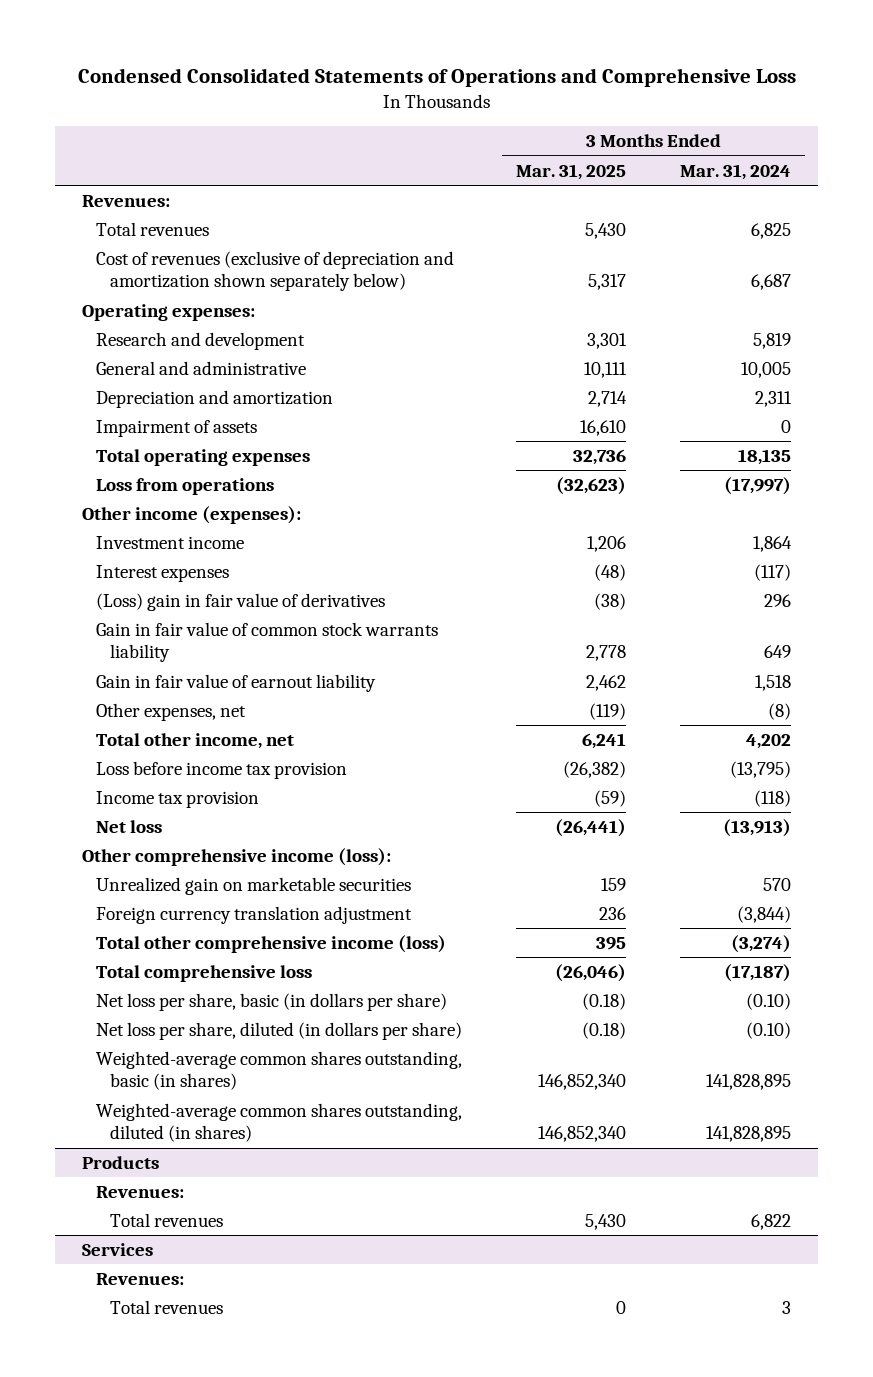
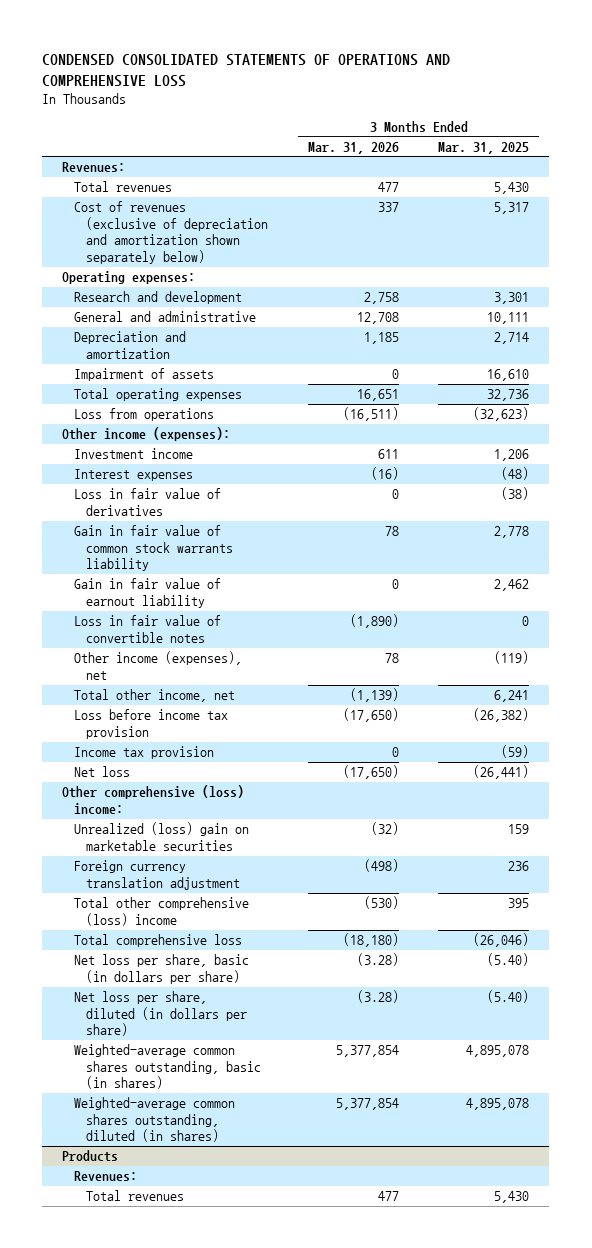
- Condensed Consolidated Statements of Operations and Comprehensive Loss
+ CONDENSED CONSOLIDATED STATEMENTS OF OPERATIONS AND COMPREHENSIVE LOSS
- | 3 Months Ended Mar. 31, 2025 | 3 Months Ended Mar. 31, 2024
+ | 3 Months Ended Mar. 31, 2026 | 3 Months Ended Mar. 31, 2025
- (Loss) gain in fair value of derivatives | (38) | 296
+ Loss in fair value of derivatives | 0 | (38)
- Other expenses, net | (119) | (8)
+ Loss in fair value of convertible notes | (1,890) | 0
+ Other income (expenses), net | 78 | (119)
- Other comprehensive income (loss):
- Unrealized gain on marketable securities | 159 | 570
+ Other comprehensive (loss) income:
+ Unrealized (loss) gain on marketable securities | (32) | 159
- Total other comprehensive income (loss) | 395 | (3,274)
+ Total other comprehensive (loss) income | (530) | 395
- Net loss per share, basic (in dollars per share) | (0.18) | (0.10)
- Net loss per share, diluted (in dollars per share) | (0.18) | (0.10)
- Weighted-average common shares outstanding, basic (in shares) | 146,852,340 | 141,828,895
- Weighted-average common shares outstanding, diluted (in shares) | 146,852,340 | 141,828,895
+ Net loss per share, basic (in dollars per share) | (3.28) | (5.40)
+ Net loss per share, diluted (in dollars per share) | (3.28) | (5.40)
+ Weighted-average common shares outstanding, basic (in shares) | 5,377,854 | 4,895,078
+ Weighted-average common shares outstanding, diluted (in shares) | 5,377,854 | 4,895,078
- Services
- Revenues:
- Total revenues | 0 | 3

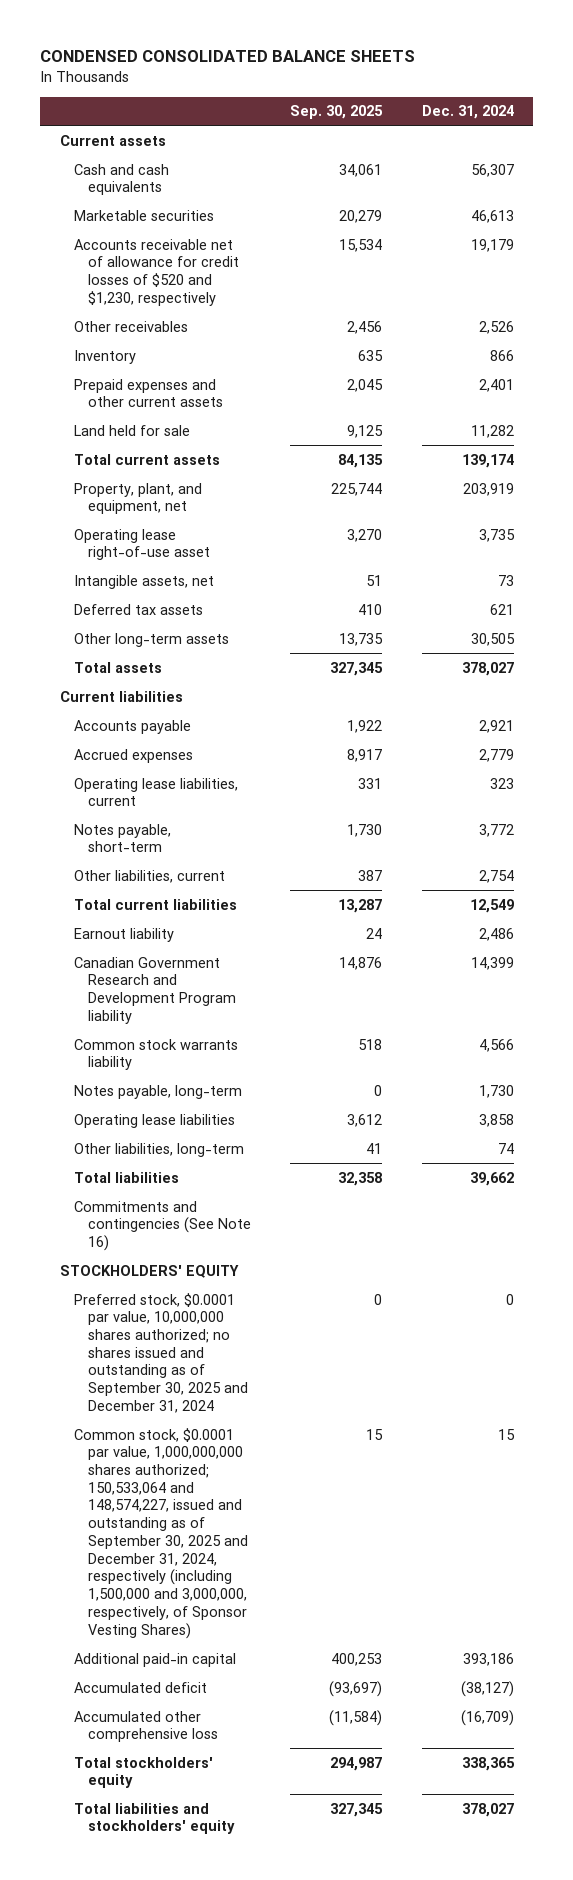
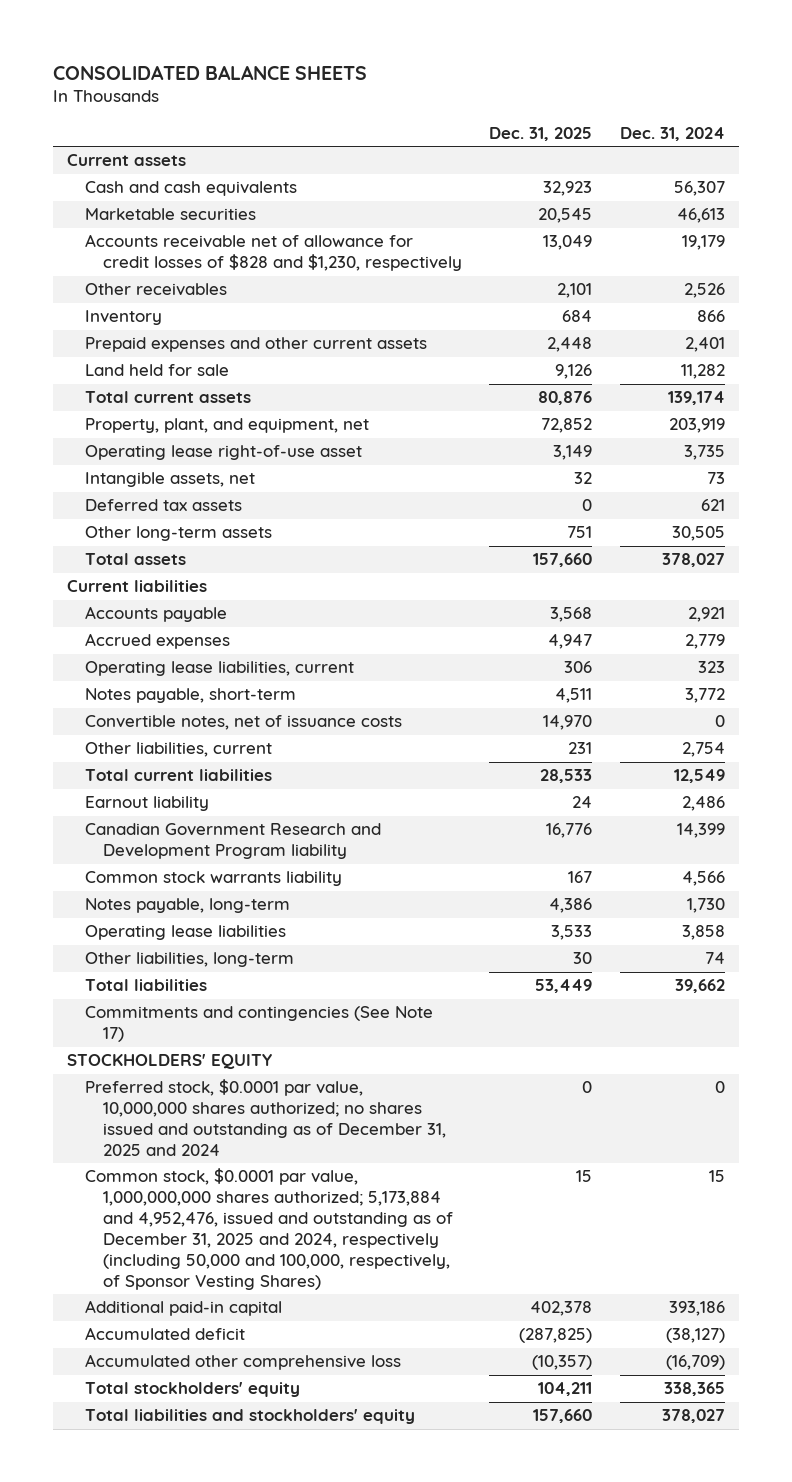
- CONDENSED CONSOLIDATED BALANCE SHEETS
+ CONSOLIDATED BALANCE SHEETS
- | Sep. 30, 2025 | Dec. 31, 2024
+ | Dec. 31, 2025 | Dec. 31, 2024
- Accounts receivable net of allowance for credit losses of $520 and $1,230, respectively | 15,534 | 19,179
+ Accounts receivable net of allowance for credit losses of $828 and $1,230, respectively | 13,049 | 19,179
+ Convertible notes, net of issuance costs | 14,970 | 0
- Commitments and contingencies (See Note 16)
+ Commitments and contingencies (See Note 17)
- Preferred stock, $0.0001 par value, 10,000,000 shares authorized; no shares issued and outstanding as of September 30, 2025 and December 31, 2024 | 0 | 0
- Common stock, $0.0001 par value, 1,000,000,000 shares authorized; 150,533,064 and 148,574,227, issued and outstanding as of September 30, 2025 and December 31, 2024, respectively (including 1,500,000 and 3,000,000, respectively, of Sponsor Vesting Shares) | 15 | 15
+ Preferred stock, $0.0001 par value, 10,000,000 shares authorized; no shares issued and outstanding as of December 31, 2025 and 2024 | 0 | 0
+ Common stock, $0.0001 par value, 1,000,000,000 shares authorized; 5,173,884 and 4,952,476, issued and outstanding as of December 31, 2025 and 2024, respectively (including 50,000 and 100,000, respectively, of Sponsor Vesting Shares) | 15 | 15

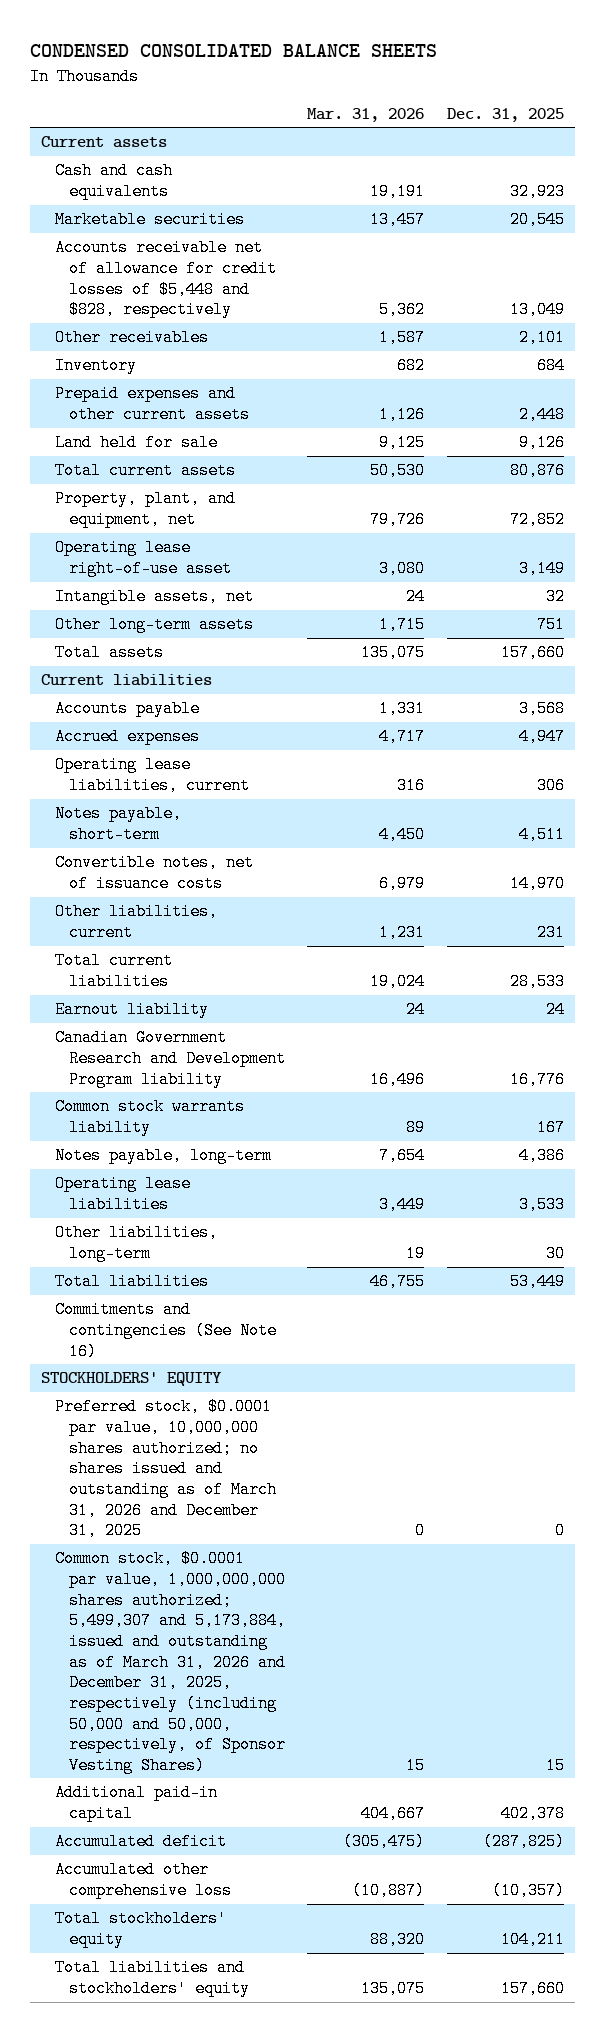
- CONSOLIDATED BALANCE SHEETS
+ CONDENSED CONSOLIDATED BALANCE SHEETS
- | Dec. 31, 2025 | Dec. 31, 2024
+ | Mar. 31, 2026 | Dec. 31, 2025
- Accounts receivable net of allowance for credit losses of $828 and $1,230, respectively | 13,049 | 19,179
+ Accounts receivable net of allowance for credit losses of $5,448 and $828, respectively | 5,362 | 13,049
- Deferred tax assets | 0 | 621
- Commitments and contingencies (See Note 17)
+ Commitments and contingencies (See Note 16)
- Preferred stock, $0.0001 par value, 10,000,000 shares authorized; no shares issued and outstanding as of December 31, 2025 and 2024 | 0 | 0
- Common stock, $0.0001 par value, 1,000,000,000 shares authorized; 5,173,884 and 4,952,476, issued and outstanding as of December 31, 2025 and 2024, respectively (including 50,000 and 100,000, respectively, of Sponsor Vesting Shares) | 15 | 15
+ Preferred stock, $0.0001 par value, 10,000,000 shares authorized; no shares issued and outstanding as of March 31, 2026 and December 31, 2025 | 0 | 0
+ Common stock, $0.0001 par value, 1,000,000,000 shares authorized; 5,499,307 and 5,173,884, issued and outstanding as of March 31, 2026 and December 31, 2025, respectively (including 50,000 and 50,000, respectively, of Sponsor Vesting Shares) | 15 | 15

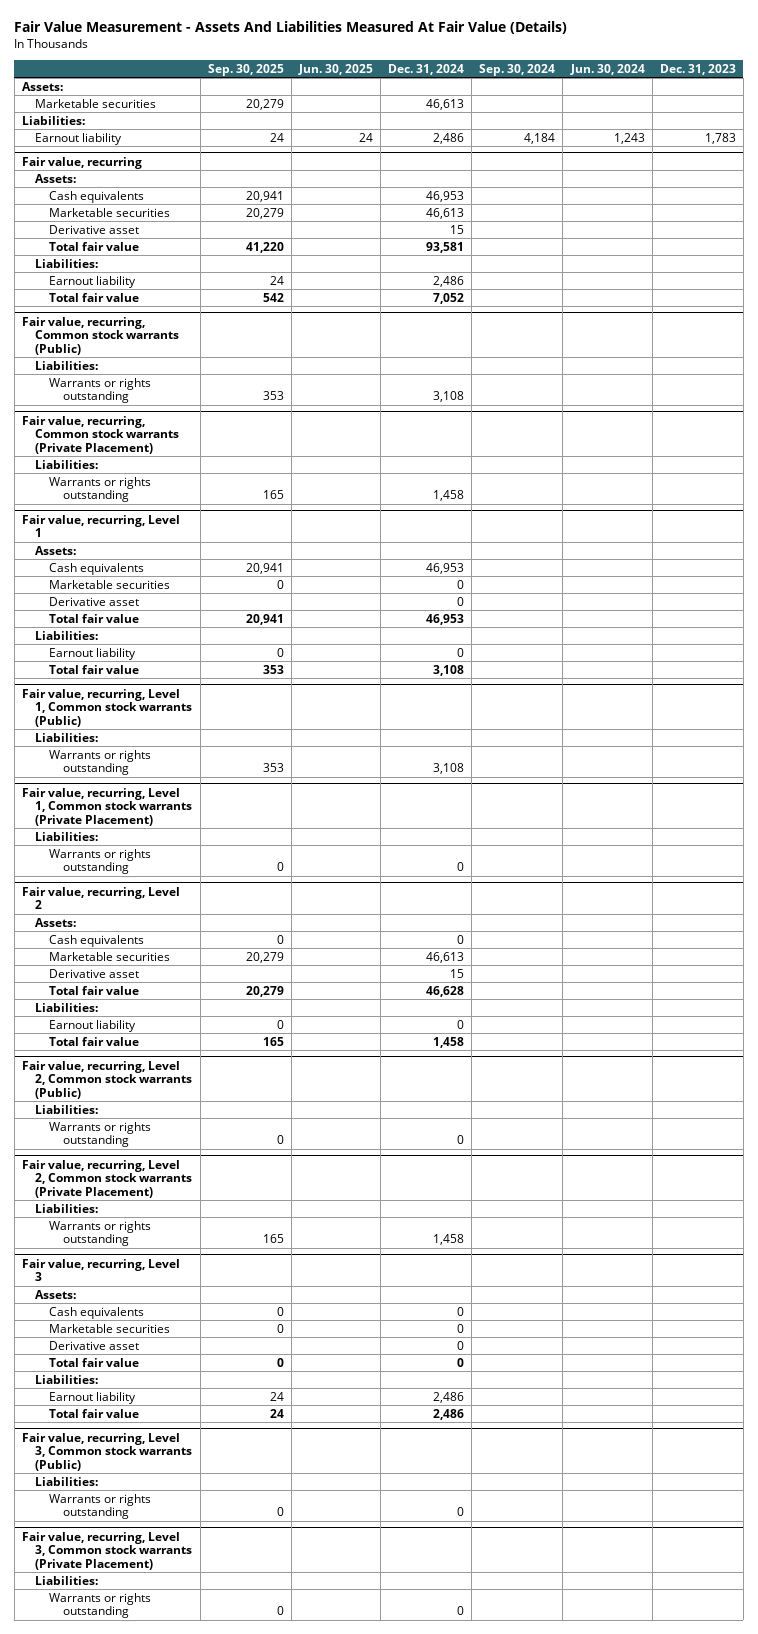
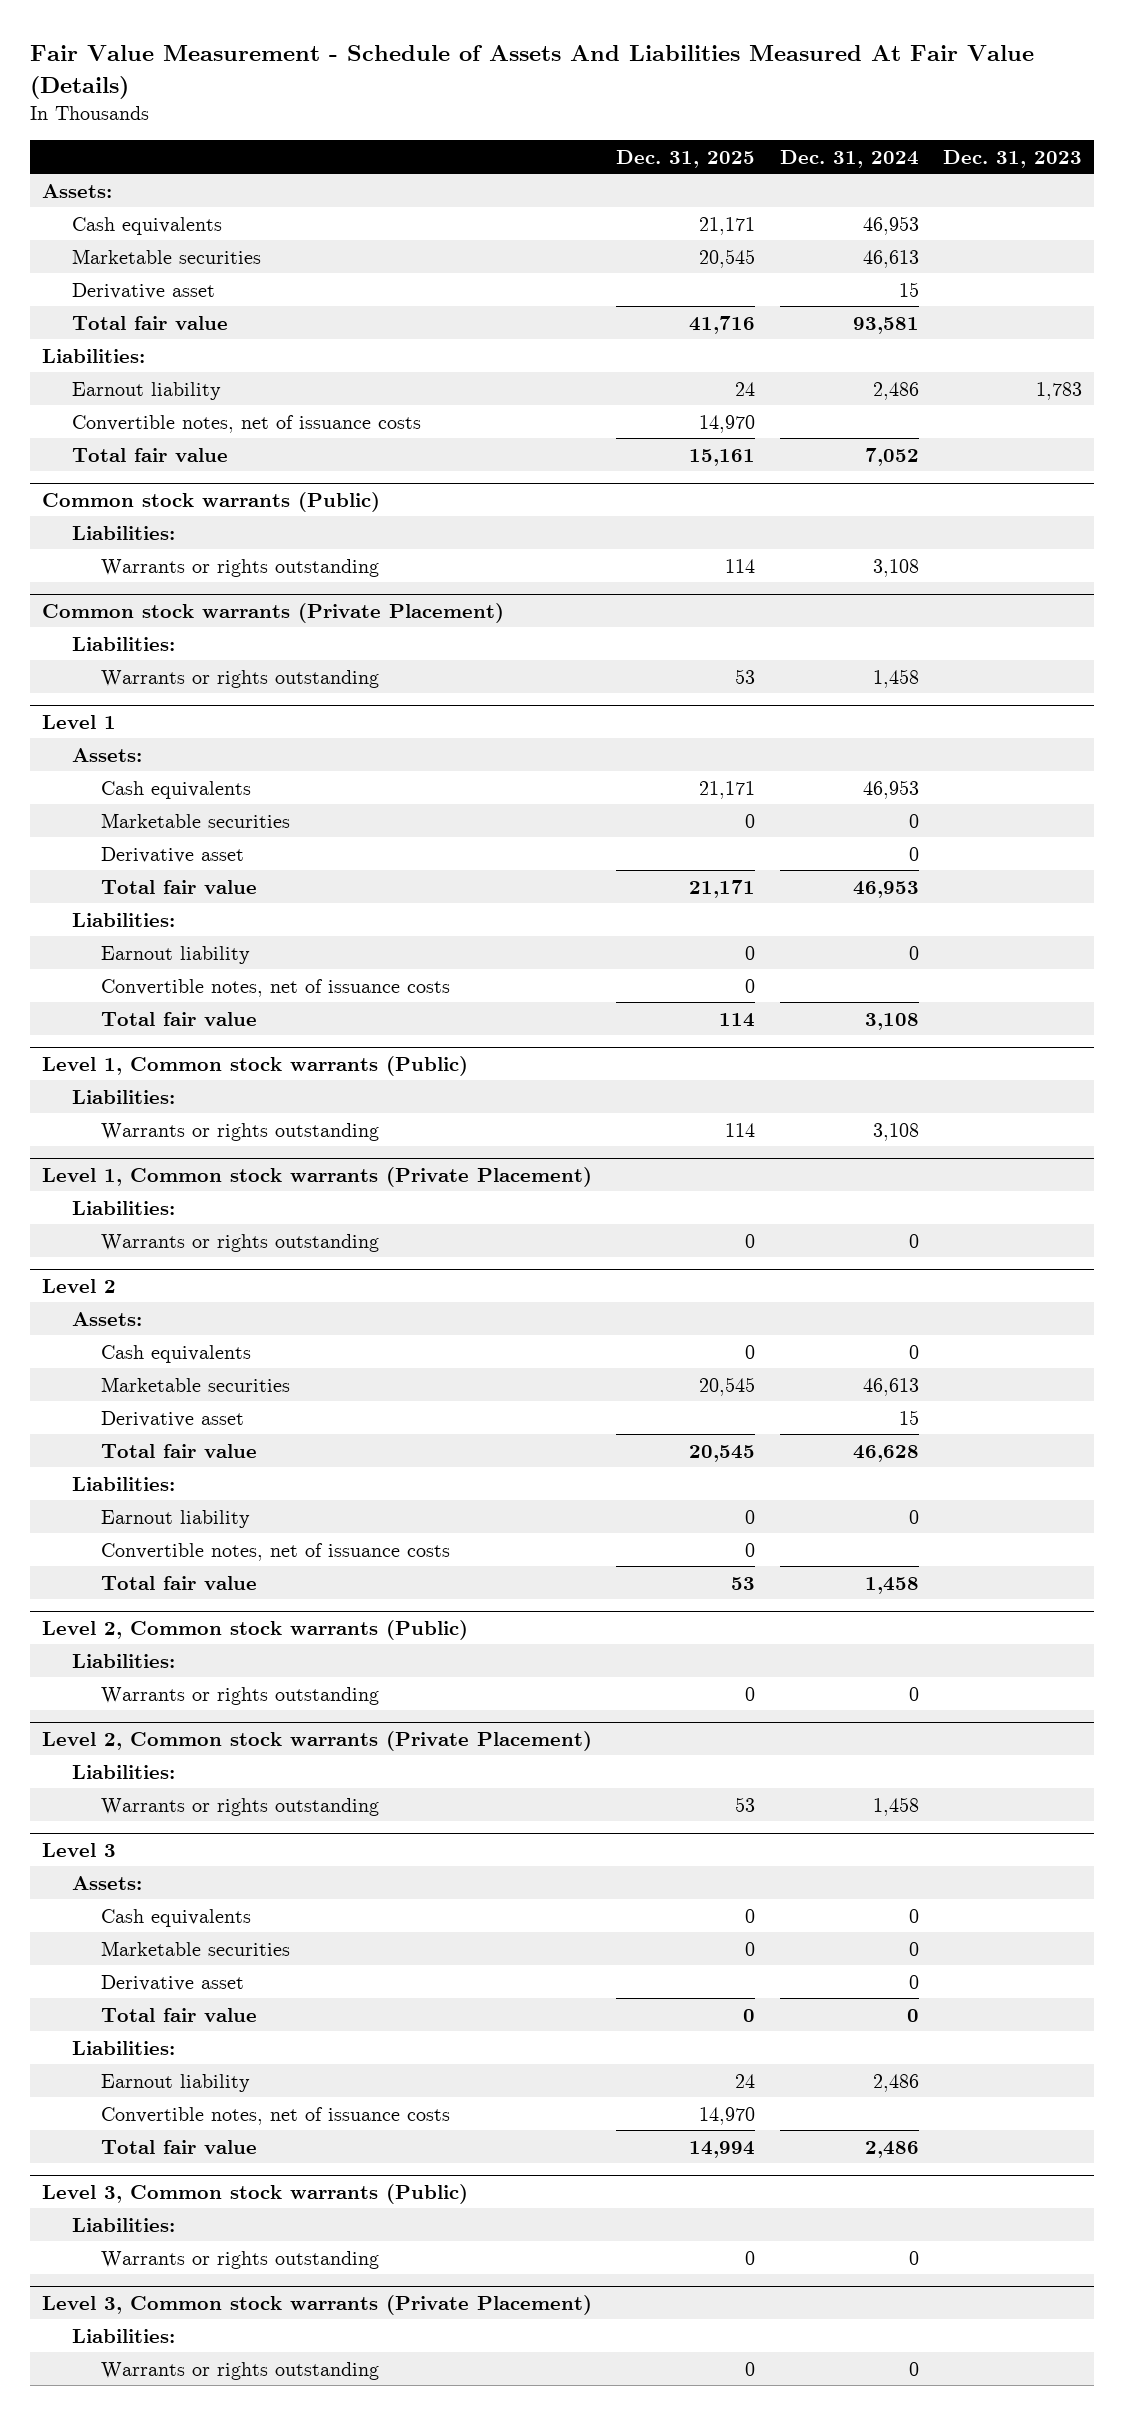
- Fair Value Measurement - Assets And Liabilities Measured At Fair Value (Details)
+ Fair Value Measurement - Schedule of Assets And Liabilities Measured At Fair Value (Details)
- | Sep. 30, 2025 | Jun. 30, 2025 | Dec. 31, 2024 | Sep. 30, 2024 | Jun. 30, 2024 | Dec. 31, 2023
+ | Dec. 31, 2025 | Dec. 31, 2024 | Dec. 31, 2023
- Marketable securities | 20,279 | | 46,613 | | |
- Liabilities:
- Fair value, recurring
- Assets:
- Earnout liability | 24 | | 2,486 | | |
moved down: Earnout liability | 24 | 2,486 | 1,783
+ Convertible notes, net of issuance costs | 14,970 | |
- Fair value, recurring, Common stock warrants (Public)
+ Common stock warrants (Public)
- Fair value, recurring, Common stock warrants (Private Placement)
+ Common stock warrants (Private Placement)
- Fair value, recurring, Level 1
+ Level 1
+ Convertible notes, net of issuance costs | 0 | |
- Fair value, recurring, Level 1, Common stock warrants (Public)
+ Level 1, Common stock warrants (Public)
- Fair value, recurring, Level 1, Common stock warrants (Private Placement)
+ Level 1, Common stock warrants (Private Placement)
- Fair value, recurring, Level 2
+ Level 2
+ Convertible notes, net of issuance costs | 0 | |
- Fair value, recurring, Level 2, Common stock warrants (Public)
+ Level 2, Common stock warrants (Public)
- Fair value, recurring, Level 2, Common stock warrants (Private Placement)
+ Level 2, Common stock warrants (Private Placement)
- Fair value, recurring, Level 3
+ Level 3
+ Convertible notes, net of issuance costs | 14,970 | |
- Fair value, recurring, Level 3, Common stock warrants (Public)
+ Level 3, Common stock warrants (Public)
- Fair value, recurring, Level 3, Common stock warrants (Private Placement)
+ Level 3, Common stock warrants (Private Placement)

